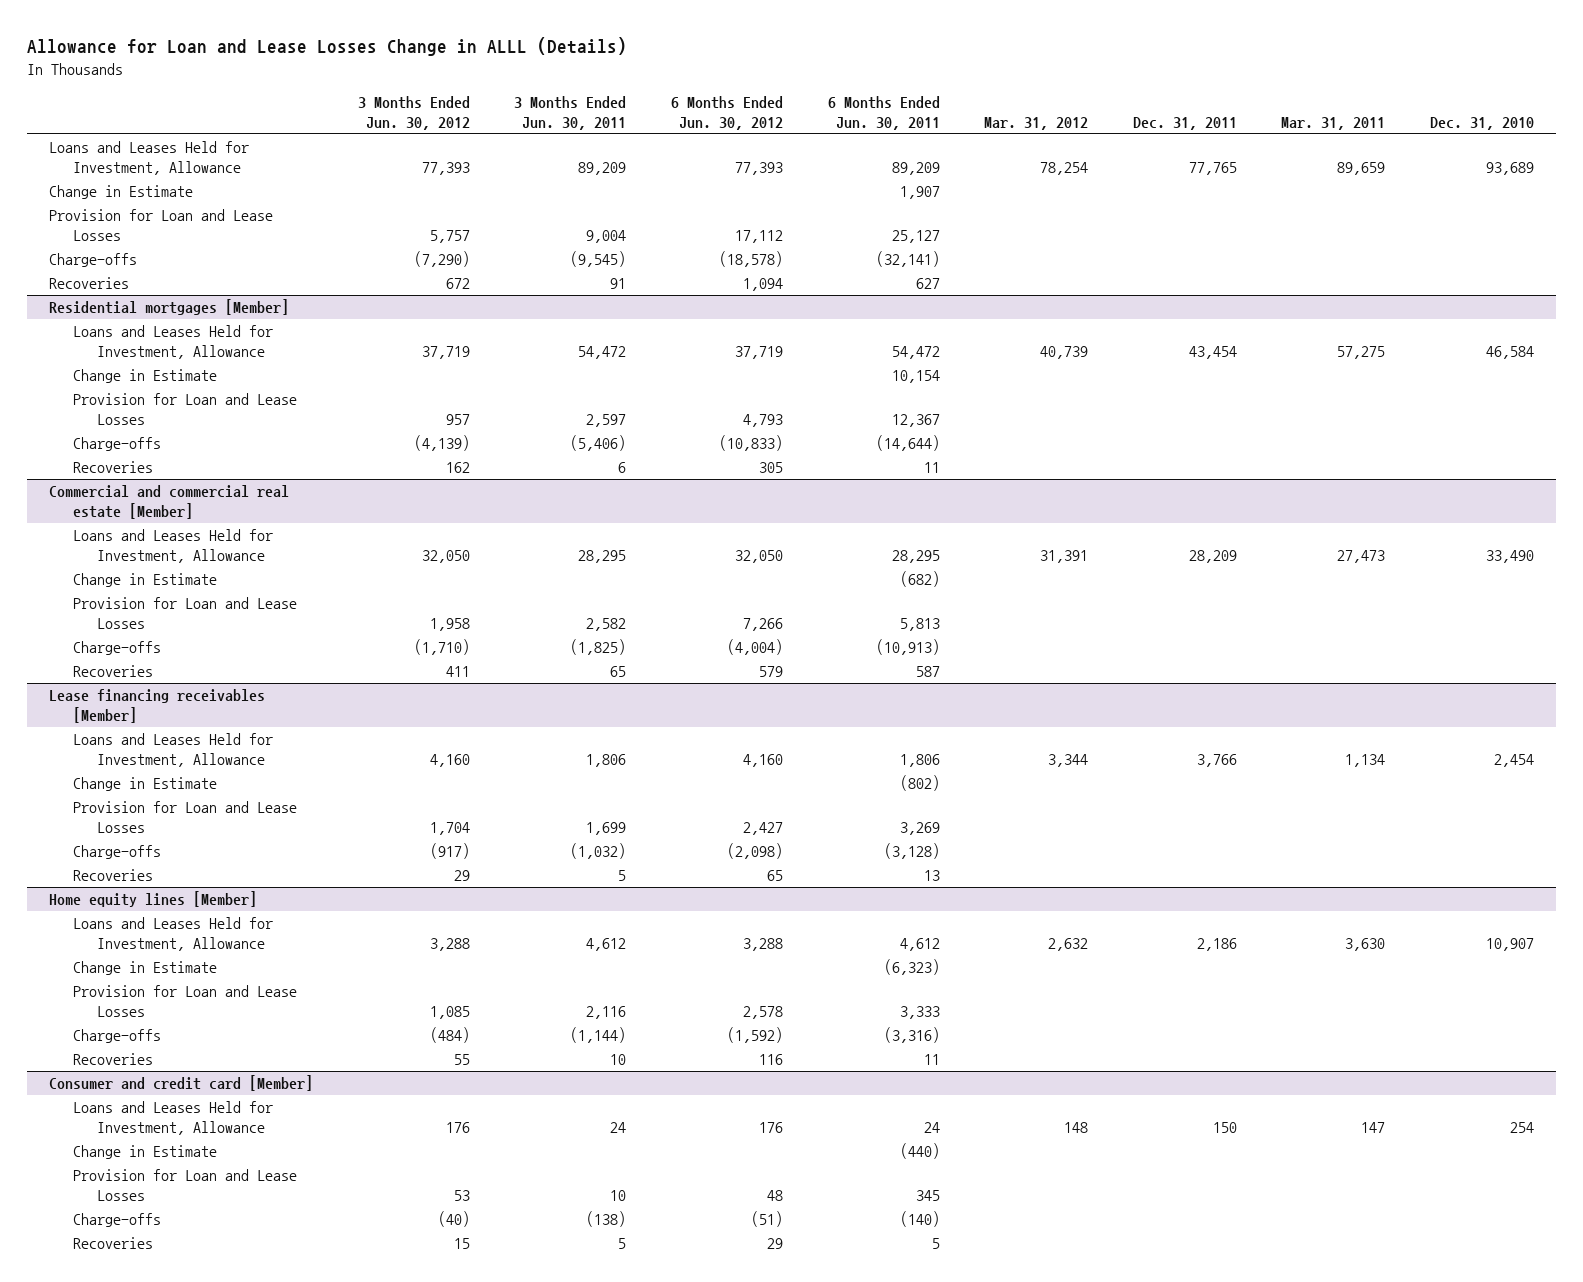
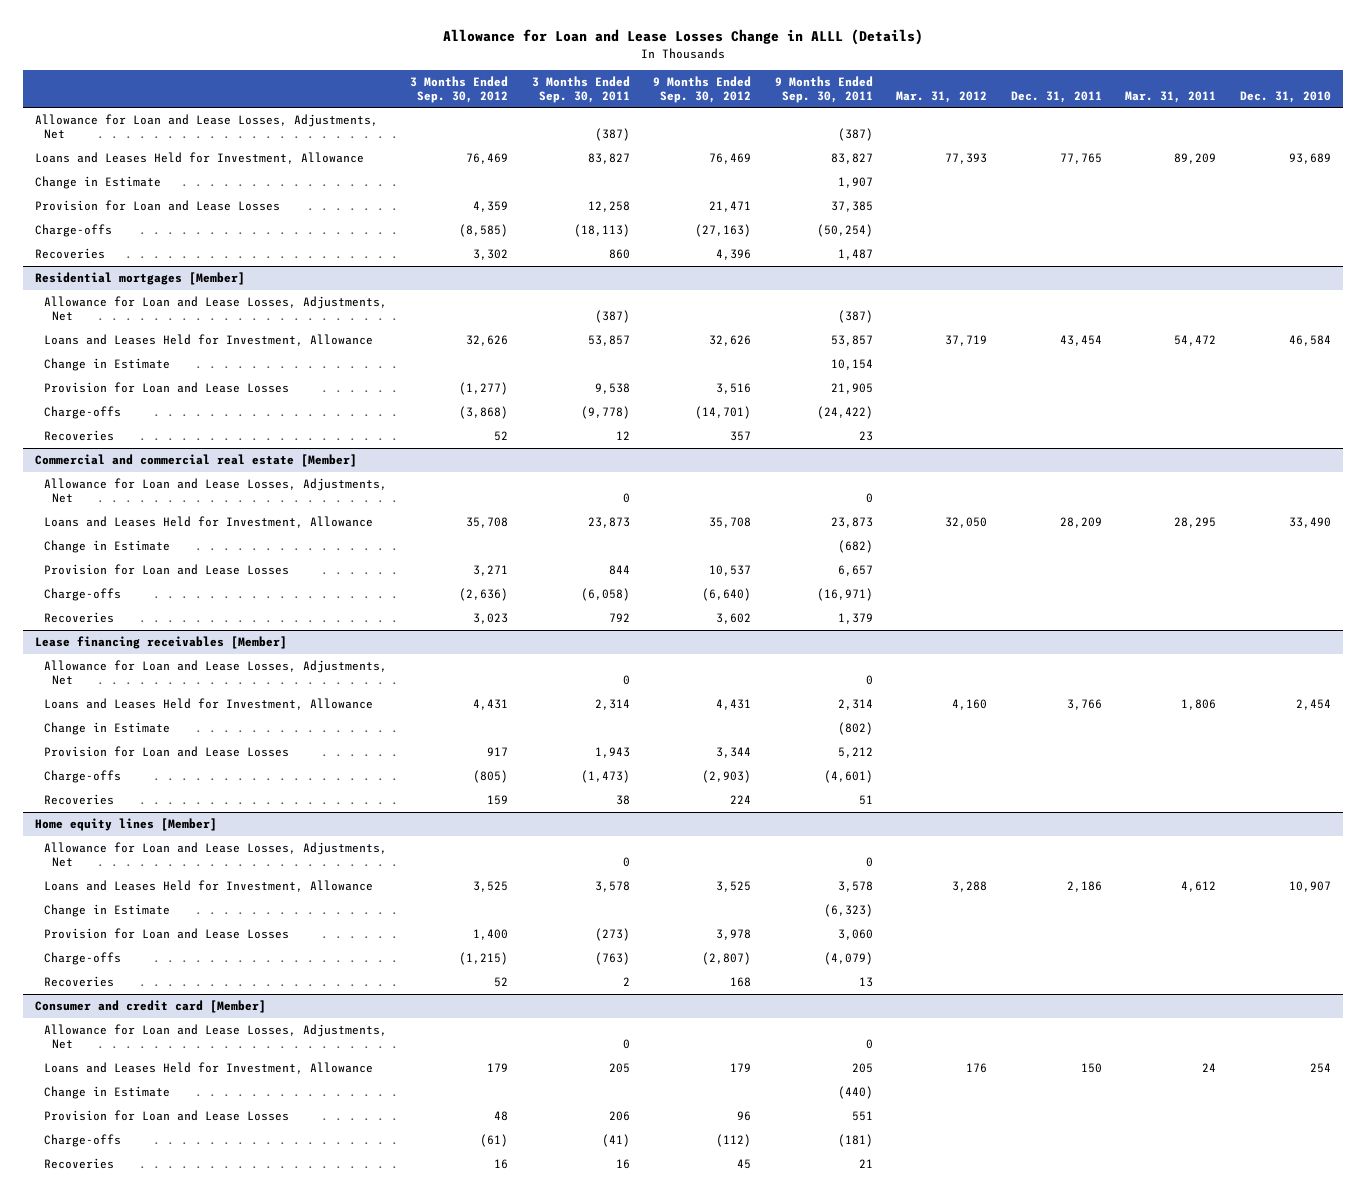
- | 3 Months Ended Jun. 30, 2012 | 3 Months Ended Jun. 30, 2011 | 6 Months Ended Jun. 30, 2012 | 6 Months Ended Jun. 30, 2011 | Mar. 31, 2012 | Dec. 31, 2011 | Mar. 31, 2011 | Dec. 31, 2010
+ | 3 Months Ended Sep. 30, 2012 | 3 Months Ended Sep. 30, 2011 | 9 Months Ended Sep. 30, 2012 | 9 Months Ended Sep. 30, 2011 | Mar. 31, 2012 | Dec. 31, 2011 | Mar. 31, 2011 | Dec. 31, 2010
- Loans and Leases Held for Investment, Allowance | 77,393 | 89,209 | 77,393 | 89,209 | 78,254 | 77,765 | 89,659 | 93,689
+ Allowance for Loan and Lease Losses, Adjustments, Net | | (387) | | (387) | | | |
+ Loans and Leases Held for Investment, Allowance | 76,469 | 83,827 | 76,469 | 83,827 | 77,393 | 77,765 | 89,209 | 93,689
@ Residential mortgages [Member]
- Loans and Leases Held for Investment, Allowance | 37,719 | 54,472 | 37,719 | 54,472 | 40,739 | 43,454 | 57,275 | 46,584
+ Allowance for Loan and Lease Losses, Adjustments, Net | | (387) | | (387) | | | |
+ Loans and Leases Held for Investment, Allowance | 32,626 | 53,857 | 32,626 | 53,857 | 37,719 | 43,454 | 54,472 | 46,584
@ Commercial and commercial real estate [Member]
- Loans and Leases Held for Investment, Allowance | 32,050 | 28,295 | 32,050 | 28,295 | 31,391 | 28,209 | 27,473 | 33,490
+ Allowance for Loan and Lease Losses, Adjustments, Net | | 0 | | 0 | | | |
+ Loans and Leases Held for Investment, Allowance | 35,708 | 23,873 | 35,708 | 23,873 | 32,050 | 28,209 | 28,295 | 33,490
@ Lease financing receivables [Member]
- Loans and Leases Held for Investment, Allowance | 4,160 | 1,806 | 4,160 | 1,806 | 3,344 | 3,766 | 1,134 | 2,454
+ Allowance for Loan and Lease Losses, Adjustments, Net | | 0 | | 0 | | | |
+ Loans and Leases Held for Investment, Allowance | 4,431 | 2,314 | 4,431 | 2,314 | 4,160 | 3,766 | 1,806 | 2,454
@ Home equity lines [Member]
- Loans and Leases Held for Investment, Allowance | 3,288 | 4,612 | 3,288 | 4,612 | 2,632 | 2,186 | 3,630 | 10,907
+ Allowance for Loan and Lease Losses, Adjustments, Net | | 0 | | 0 | | | |
+ Loans and Leases Held for Investment, Allowance | 3,525 | 3,578 | 3,525 | 3,578 | 3,288 | 2,186 | 4,612 | 10,907
@ Consumer and credit card [Member]
- Loans and Leases Held for Investment, Allowance | 176 | 24 | 176 | 24 | 148 | 150 | 147 | 254
+ Allowance for Loan and Lease Losses, Adjustments, Net | | 0 | | 0 | | | |
+ Loans and Leases Held for Investment, Allowance | 179 | 205 | 179 | 205 | 176 | 150 | 24 | 254

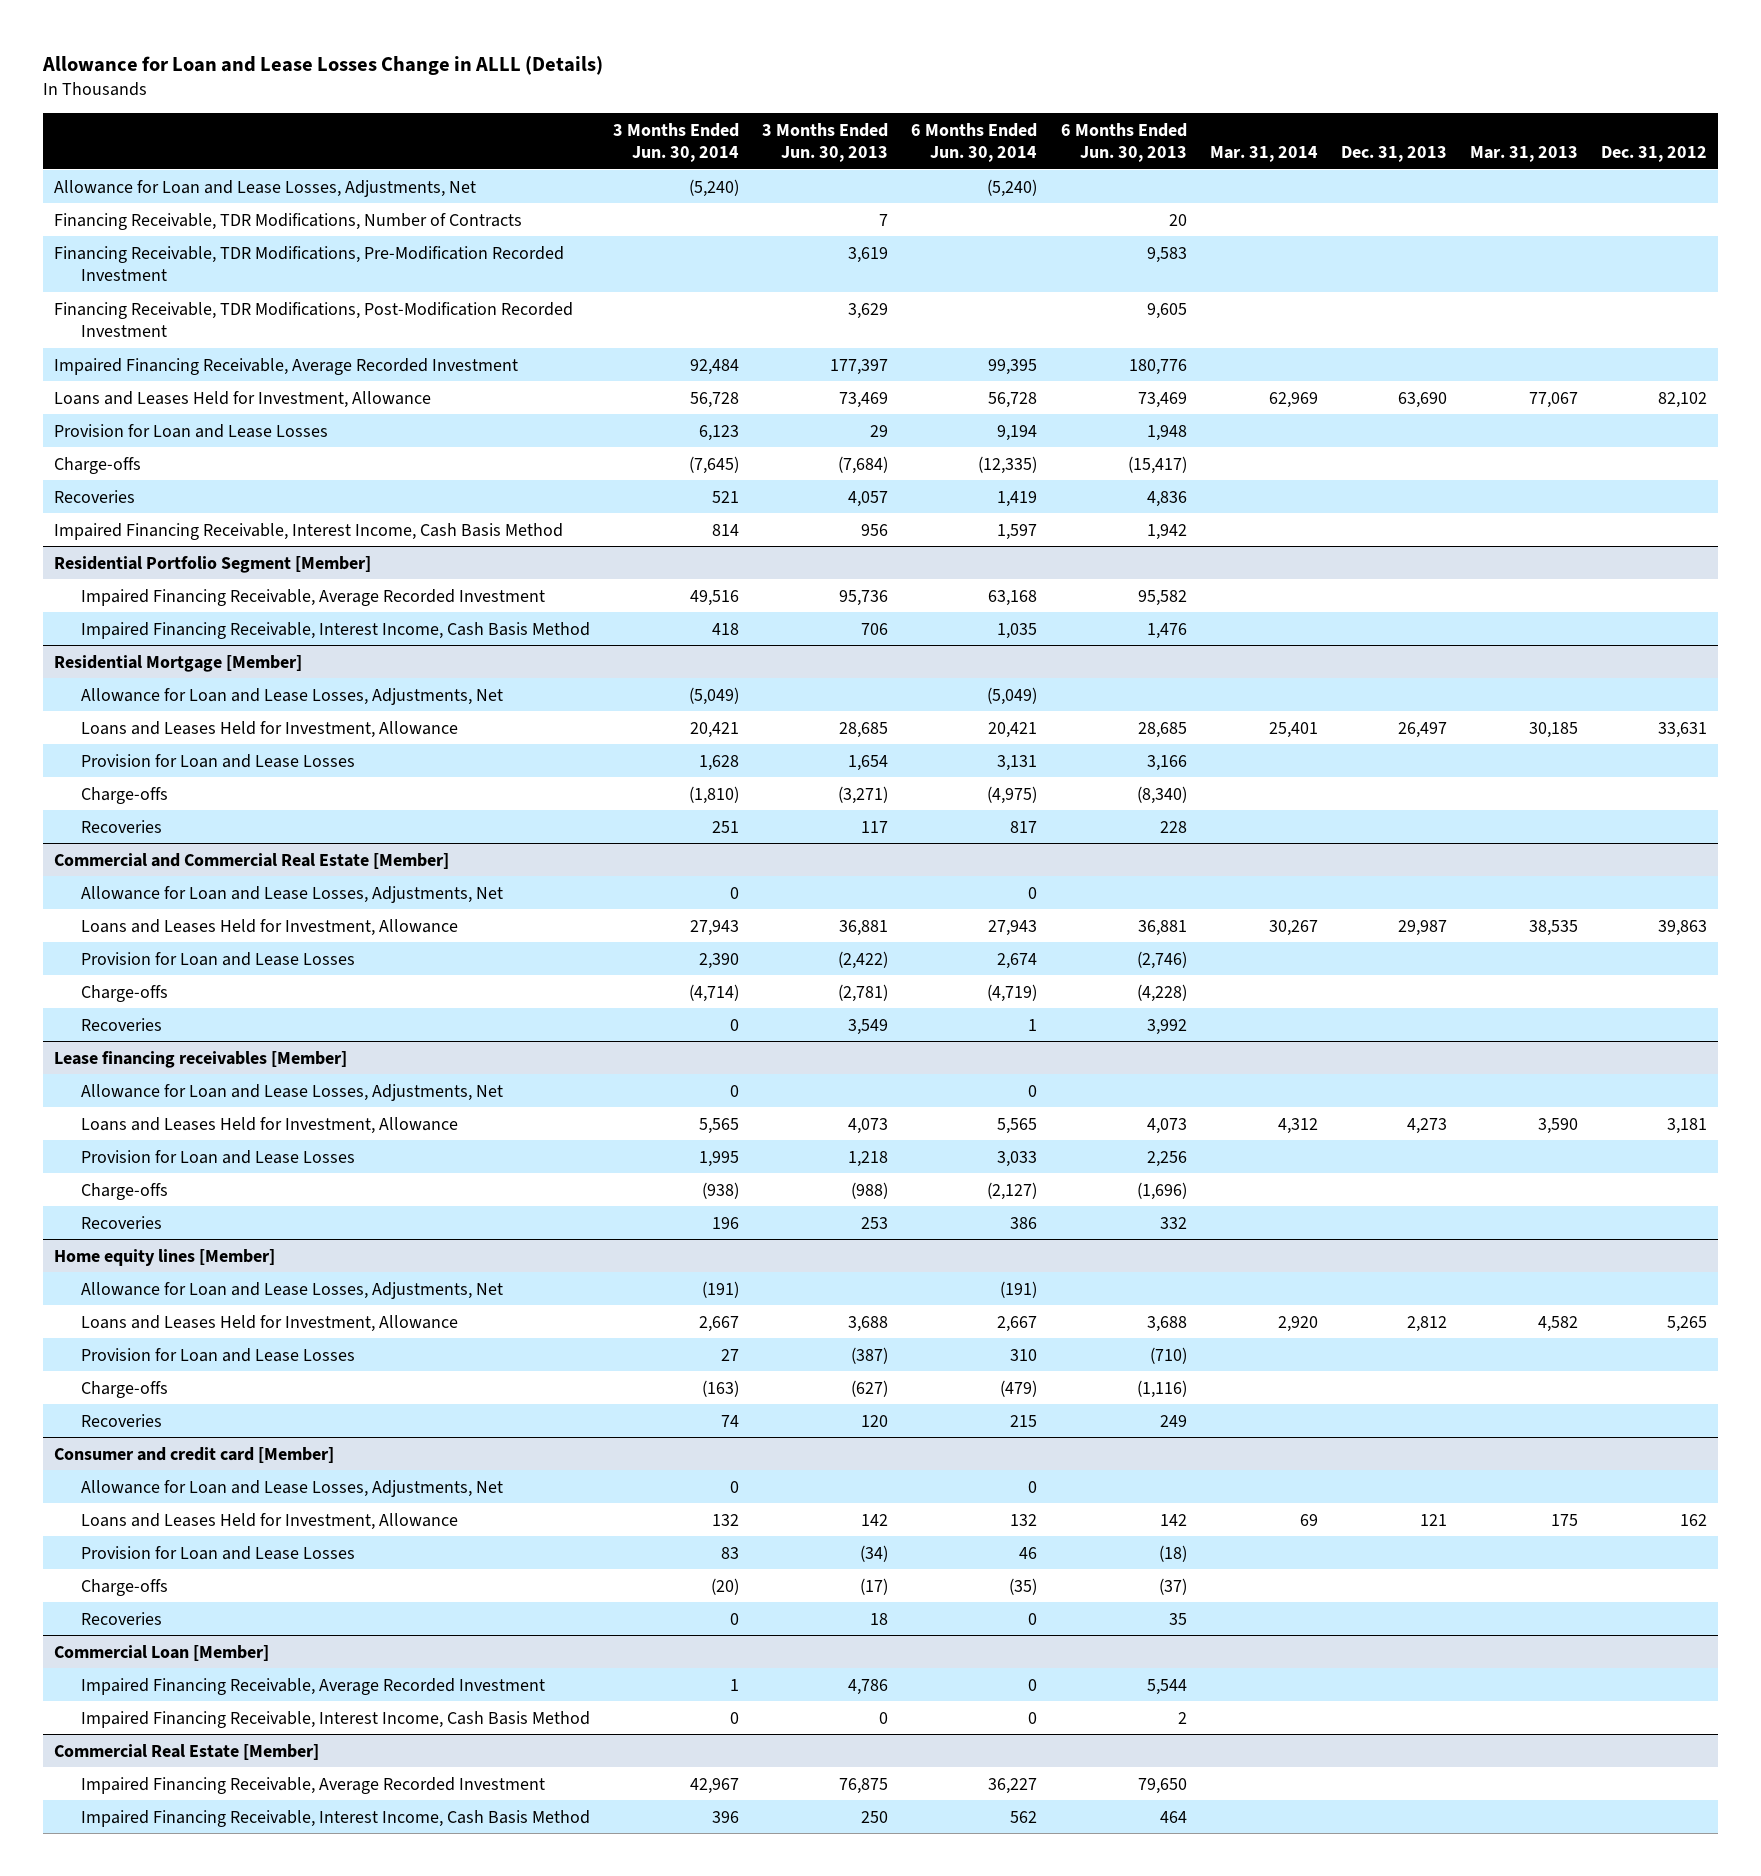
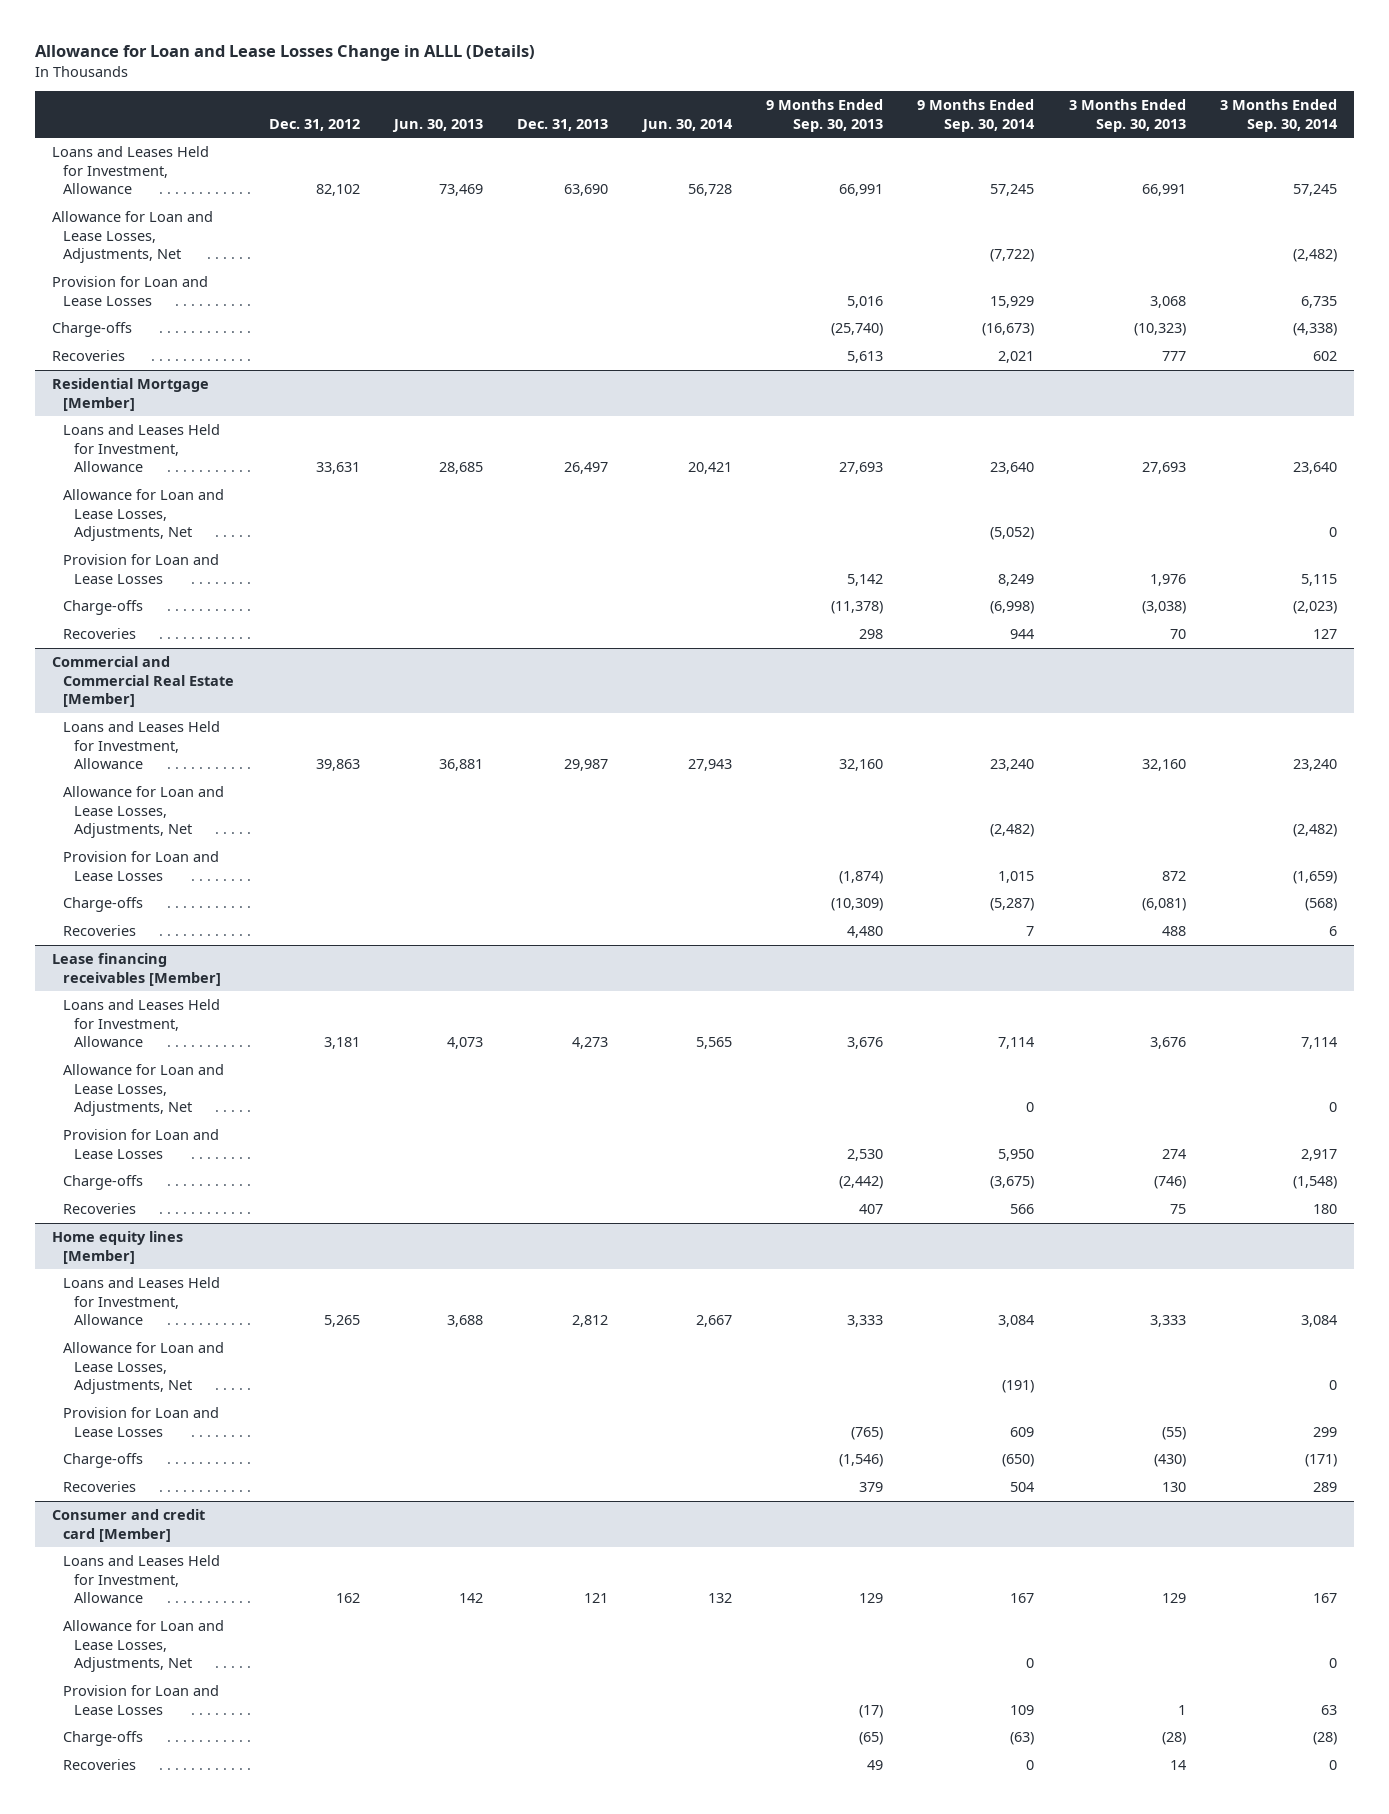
- | 3 Months Ended Jun. 30, 2014 | 3 Months Ended Jun. 30, 2013 | 6 Months Ended Jun. 30, 2014 | 6 Months Ended Jun. 30, 2013 | Mar. 31, 2014 | Dec. 31, 2013 | Mar. 31, 2013 | Dec. 31, 2012
+ | Dec. 31, 2012 | Jun. 30, 2013 | Dec. 31, 2013 | Jun. 30, 2014 | 9 Months Ended Sep. 30, 2013 | 9 Months Ended Sep. 30, 2014 | 3 Months Ended Sep. 30, 2013 | 3 Months Ended Sep. 30, 2014
- Financing Receivable, TDR Modifications, Number of Contracts | | 7 | | 20 | | | |
- Financing Receivable, TDR Modifications, Pre-Modification Recorded Investment | | 3,619 | | 9,583 | | | |
- Financing Receivable, TDR Modifications, Post-Modification Recorded Investment | | 3,629 | | 9,605 | | | |
- Impaired Financing Receivable, Average Recorded Investment | 92,484 | 177,397 | 99,395 | 180,776 | | | |
moved down: Allowance for Loan and Lease Losses, Adjustments, Net | | | | | | (7,722) | | (2,482)
- Impaired Financing Receivable, Interest Income, Cash Basis Method | 814 | 956 | 1,597 | 1,942 | | | |
- Residential Portfolio Segment [Member]
- Impaired Financing Receivable, Average Recorded Investment | 49,516 | 95,736 | 63,168 | 95,582 | | | |
- Impaired Financing Receivable, Interest Income, Cash Basis Method | 418 | 706 | 1,035 | 1,476 | | | |
@ Residential Mortgage [Member]
moved down: Allowance for Loan and Lease Losses, Adjustments, Net | | | | | | (5,052) | | 0
@ Commercial and Commercial Real Estate [Member]
moved down: Allowance for Loan and Lease Losses, Adjustments, Net | | | | | | (2,482) | | (2,482)
@ Lease financing receivables [Member]
moved down: Allowance for Loan and Lease Losses, Adjustments, Net | | | | | | 0 | | 0
@ Home equity lines [Member]
moved down: Allowance for Loan and Lease Losses, Adjustments, Net | | | | | | (191) | | 0
@ Consumer and credit card [Member]
moved down: Allowance for Loan and Lease Losses, Adjustments, Net | | | | | | 0 | | 0
- Commercial Loan [Member]
- Impaired Financing Receivable, Average Recorded Investment | 1 | 4,786 | 0 | 5,544 | | | |
- Impaired Financing Receivable, Interest Income, Cash Basis Method | 0 | 0 | 0 | 2 | | | |
- Commercial Real Estate [Member]
- Impaired Financing Receivable, Average Recorded Investment | 42,967 | 76,875 | 36,227 | 79,650 | | | |
- Impaired Financing Receivable, Interest Income, Cash Basis Method | 396 | 250 | 562 | 464 | | | |

